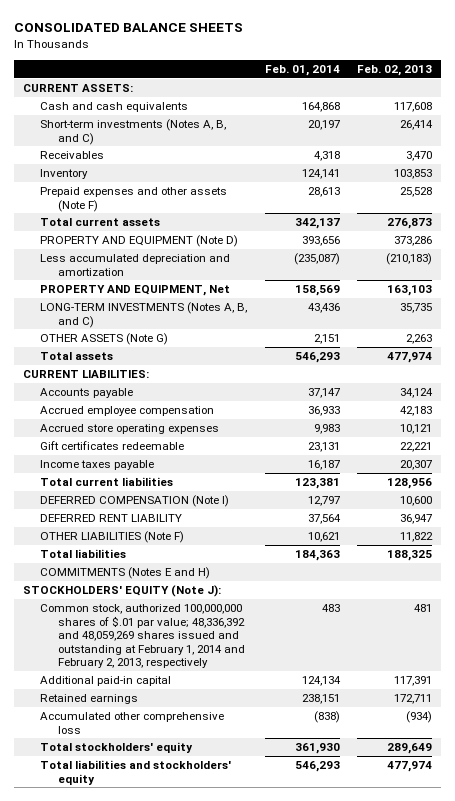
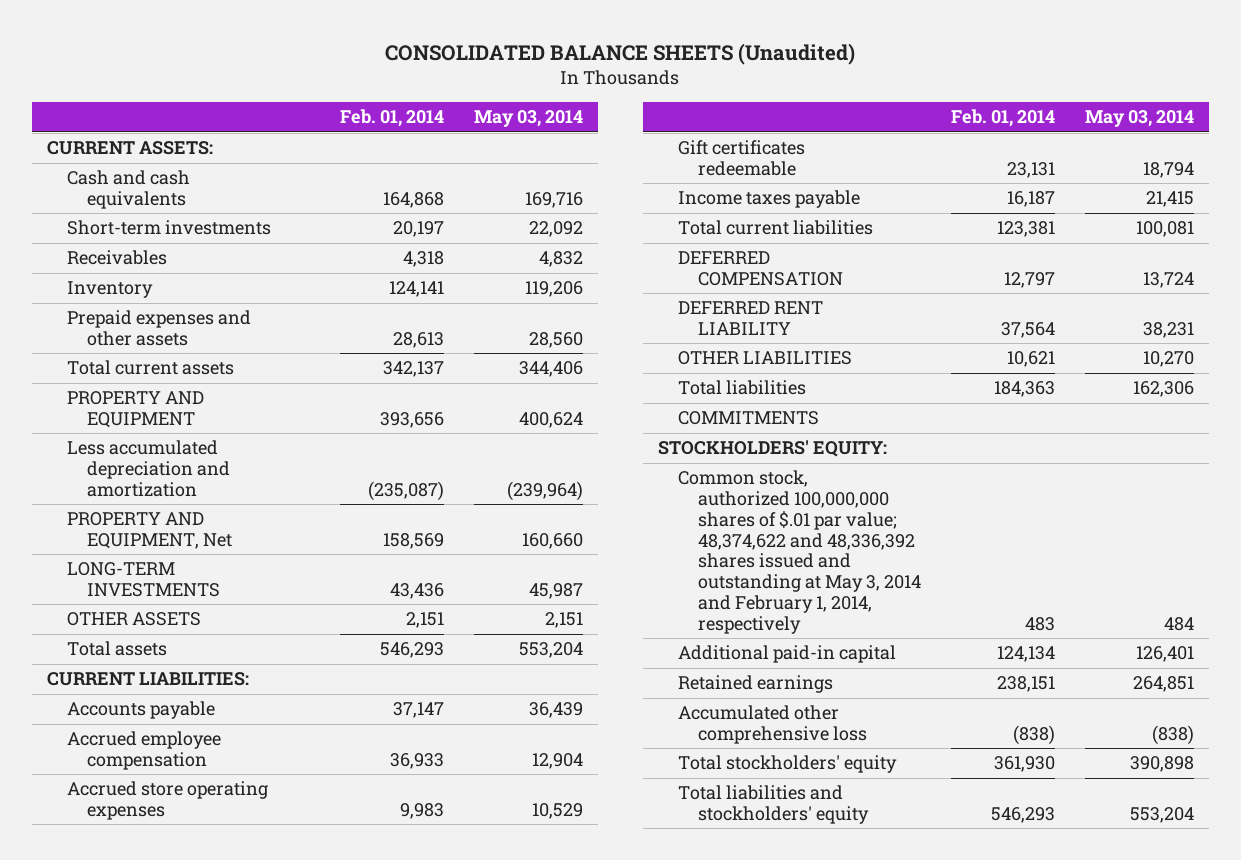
- CONSOLIDATED BALANCE SHEETS
+ CONSOLIDATED BALANCE SHEETS (Unaudited)
- | Feb. 01, 2014 | Feb. 02, 2013
+ | Feb. 01, 2014 | May 03, 2014
- Short-term investments (Notes A, B, and C) | 20,197 | 26,414
+ Short-term investments | 20,197 | 22,092
- Prepaid expenses and other assets (Note F) | 28,613 | 25,528
+ Prepaid expenses and other assets | 28,613 | 28,560
- PROPERTY AND EQUIPMENT (Note D) | 393,656 | 373,286
+ PROPERTY AND EQUIPMENT | 393,656 | 400,624
- LONG-TERM INVESTMENTS (Notes A, B, and C) | 43,436 | 35,735
- OTHER ASSETS (Note G) | 2,151 | 2,263
+ LONG-TERM INVESTMENTS | 43,436 | 45,987
+ OTHER ASSETS | 2,151 | 2,151
- DEFERRED COMPENSATION (Note I) | 12,797 | 10,600
+ DEFERRED COMPENSATION | 12,797 | 13,724
- OTHER LIABILITIES (Note F) | 10,621 | 11,822
+ OTHER LIABILITIES | 10,621 | 10,270
- COMMITMENTS (Notes E and H)
- STOCKHOLDERS' EQUITY (Note J):
- Common stock, authorized 100,000,000 shares of $.01 par value; 48,336,392 and 48,059,269 shares issued and outstanding at February 1, 2014 and February 2, 2013, respectively | 483 | 481
+ COMMITMENTS
+ STOCKHOLDERS' EQUITY:
+ Common stock, authorized 100,000,000 shares of $.01 par value; 48,374,622 and 48,336,392 shares issued and outstanding at May 3, 2014 and February 1, 2014, respectively | 483 | 484

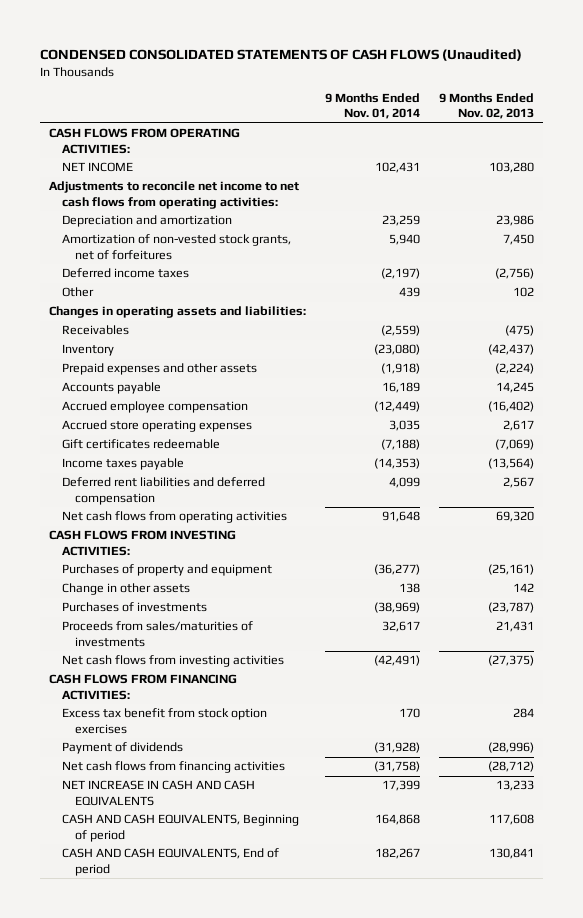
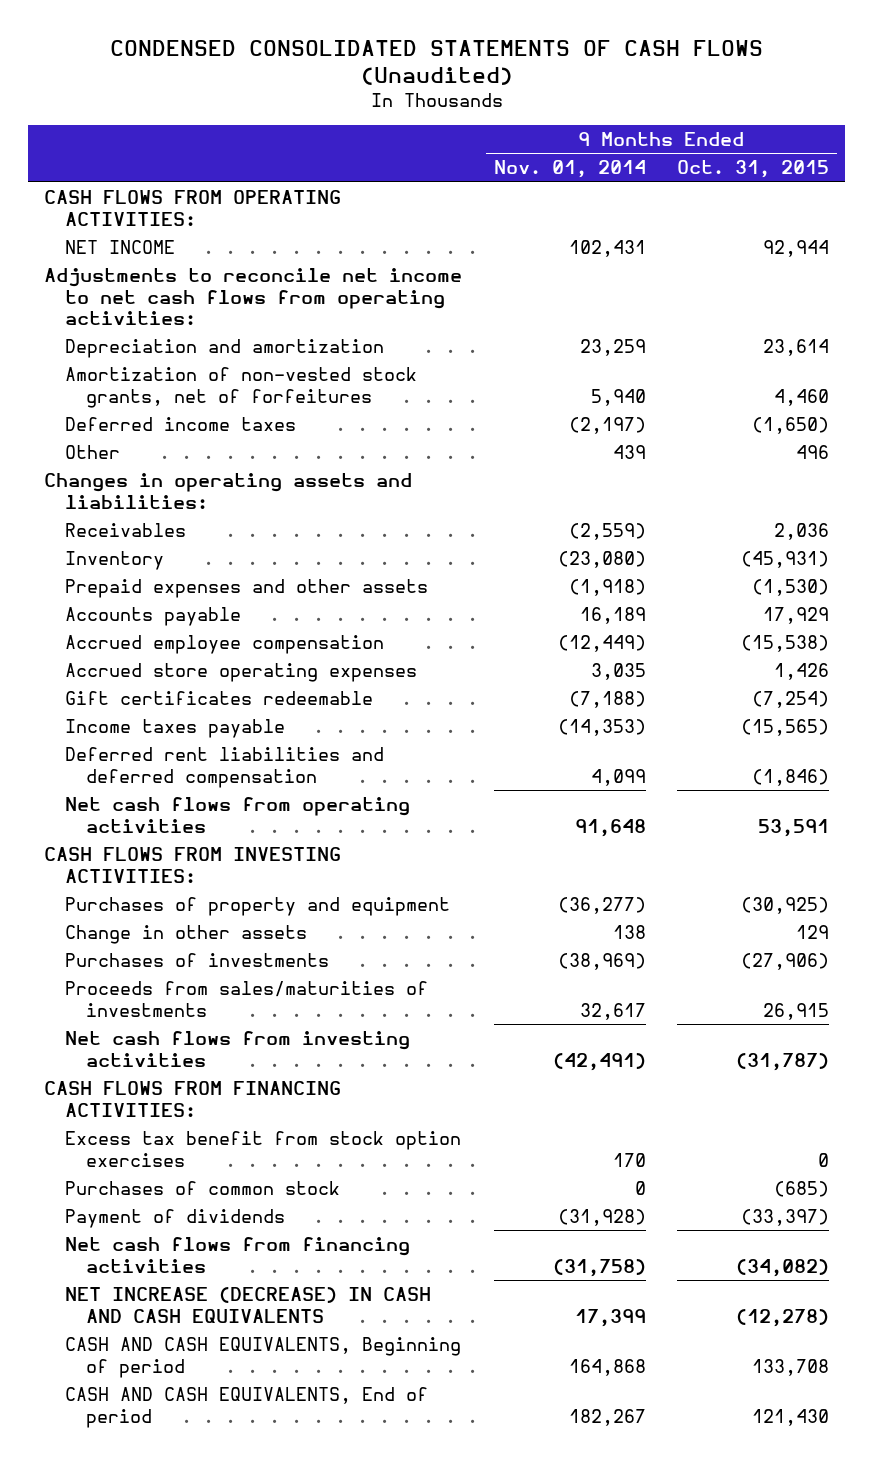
- | 9 Months Ended Nov. 01, 2014 | 9 Months Ended Nov. 02, 2013
+ | 9 Months Ended Nov. 01, 2014 | 9 Months Ended Oct. 31, 2015
+ Purchases of common stock | 0 | (685)
- NET INCREASE IN CASH AND CASH EQUIVALENTS | 17,399 | 13,233
+ NET INCREASE (DECREASE) IN CASH AND CASH EQUIVALENTS | 17,399 | (12,278)

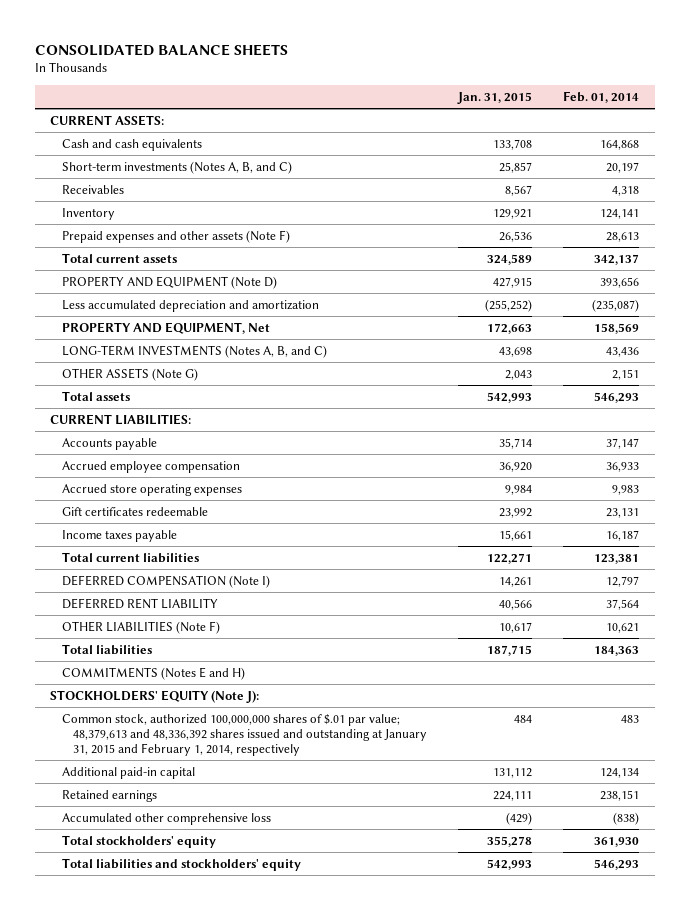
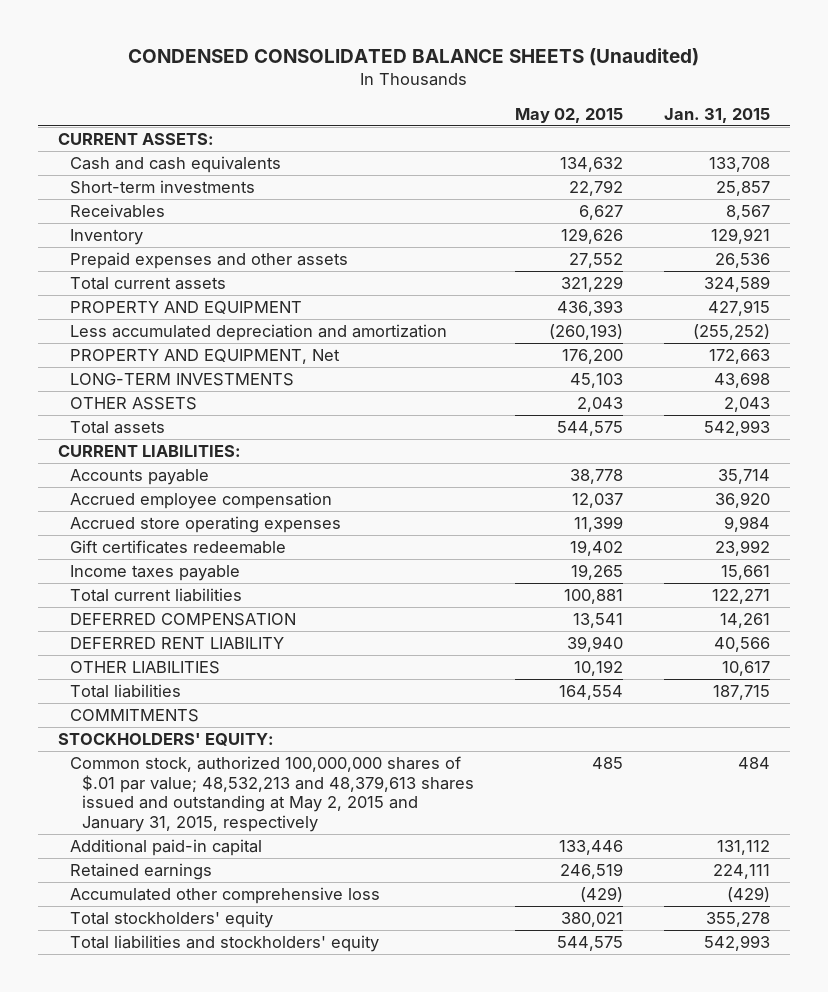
- CONSOLIDATED BALANCE SHEETS
+ CONDENSED CONSOLIDATED BALANCE SHEETS (Unaudited)
- | Jan. 31, 2015 | Feb. 01, 2014
+ | May 02, 2015 | Jan. 31, 2015
- Short-term investments (Notes A, B, and C) | 25,857 | 20,197
+ Short-term investments | 22,792 | 25,857
- Prepaid expenses and other assets (Note F) | 26,536 | 28,613
+ Prepaid expenses and other assets | 27,552 | 26,536
- PROPERTY AND EQUIPMENT (Note D) | 427,915 | 393,656
+ PROPERTY AND EQUIPMENT | 436,393 | 427,915
- LONG-TERM INVESTMENTS (Notes A, B, and C) | 43,698 | 43,436
- OTHER ASSETS (Note G) | 2,043 | 2,151
+ LONG-TERM INVESTMENTS | 45,103 | 43,698
+ OTHER ASSETS | 2,043 | 2,043
- DEFERRED COMPENSATION (Note I) | 14,261 | 12,797
+ DEFERRED COMPENSATION | 13,541 | 14,261
- OTHER LIABILITIES (Note F) | 10,617 | 10,621
+ OTHER LIABILITIES | 10,192 | 10,617
- COMMITMENTS (Notes E and H)
- STOCKHOLDERS' EQUITY (Note J):
- Common stock, authorized 100,000,000 shares of $.01 par value; 48,379,613 and 48,336,392 shares issued and outstanding at January 31, 2015 and February 1, 2014, respectively | 484 | 483
+ COMMITMENTS
+ STOCKHOLDERS' EQUITY:
+ Common stock, authorized 100,000,000 shares of $.01 par value; 48,532,213 and 48,379,613 shares issued and outstanding at May 2, 2015 and January 31, 2015, respectively | 485 | 484

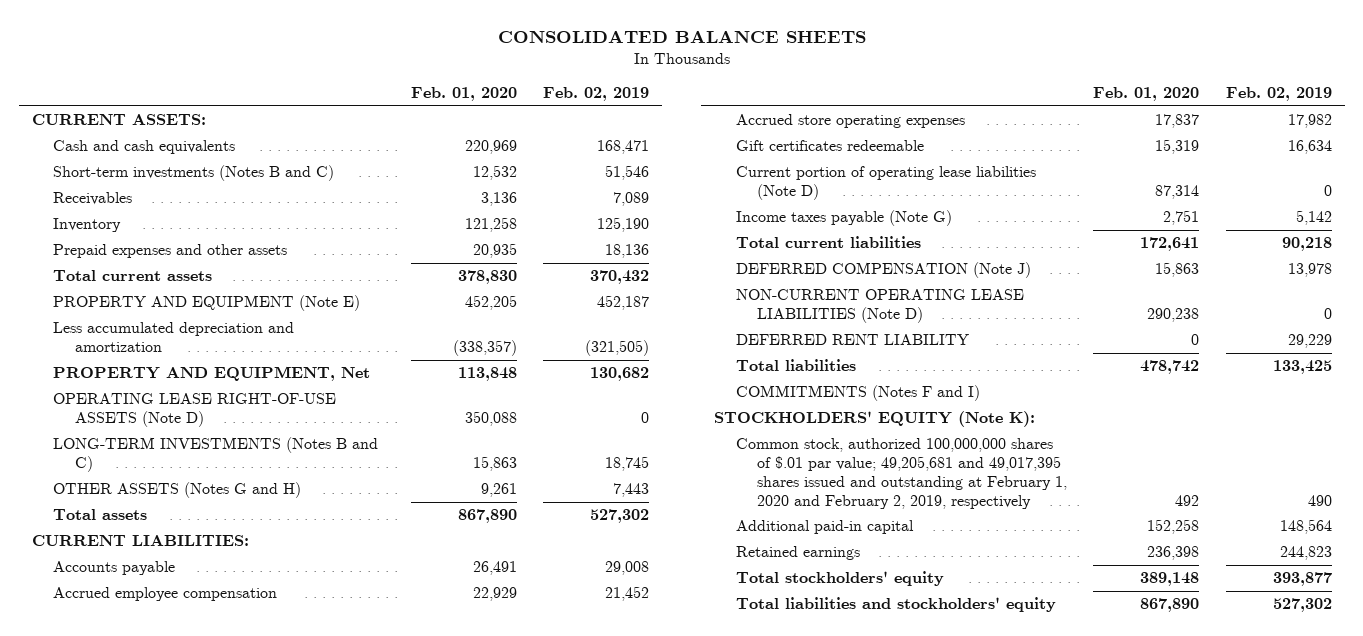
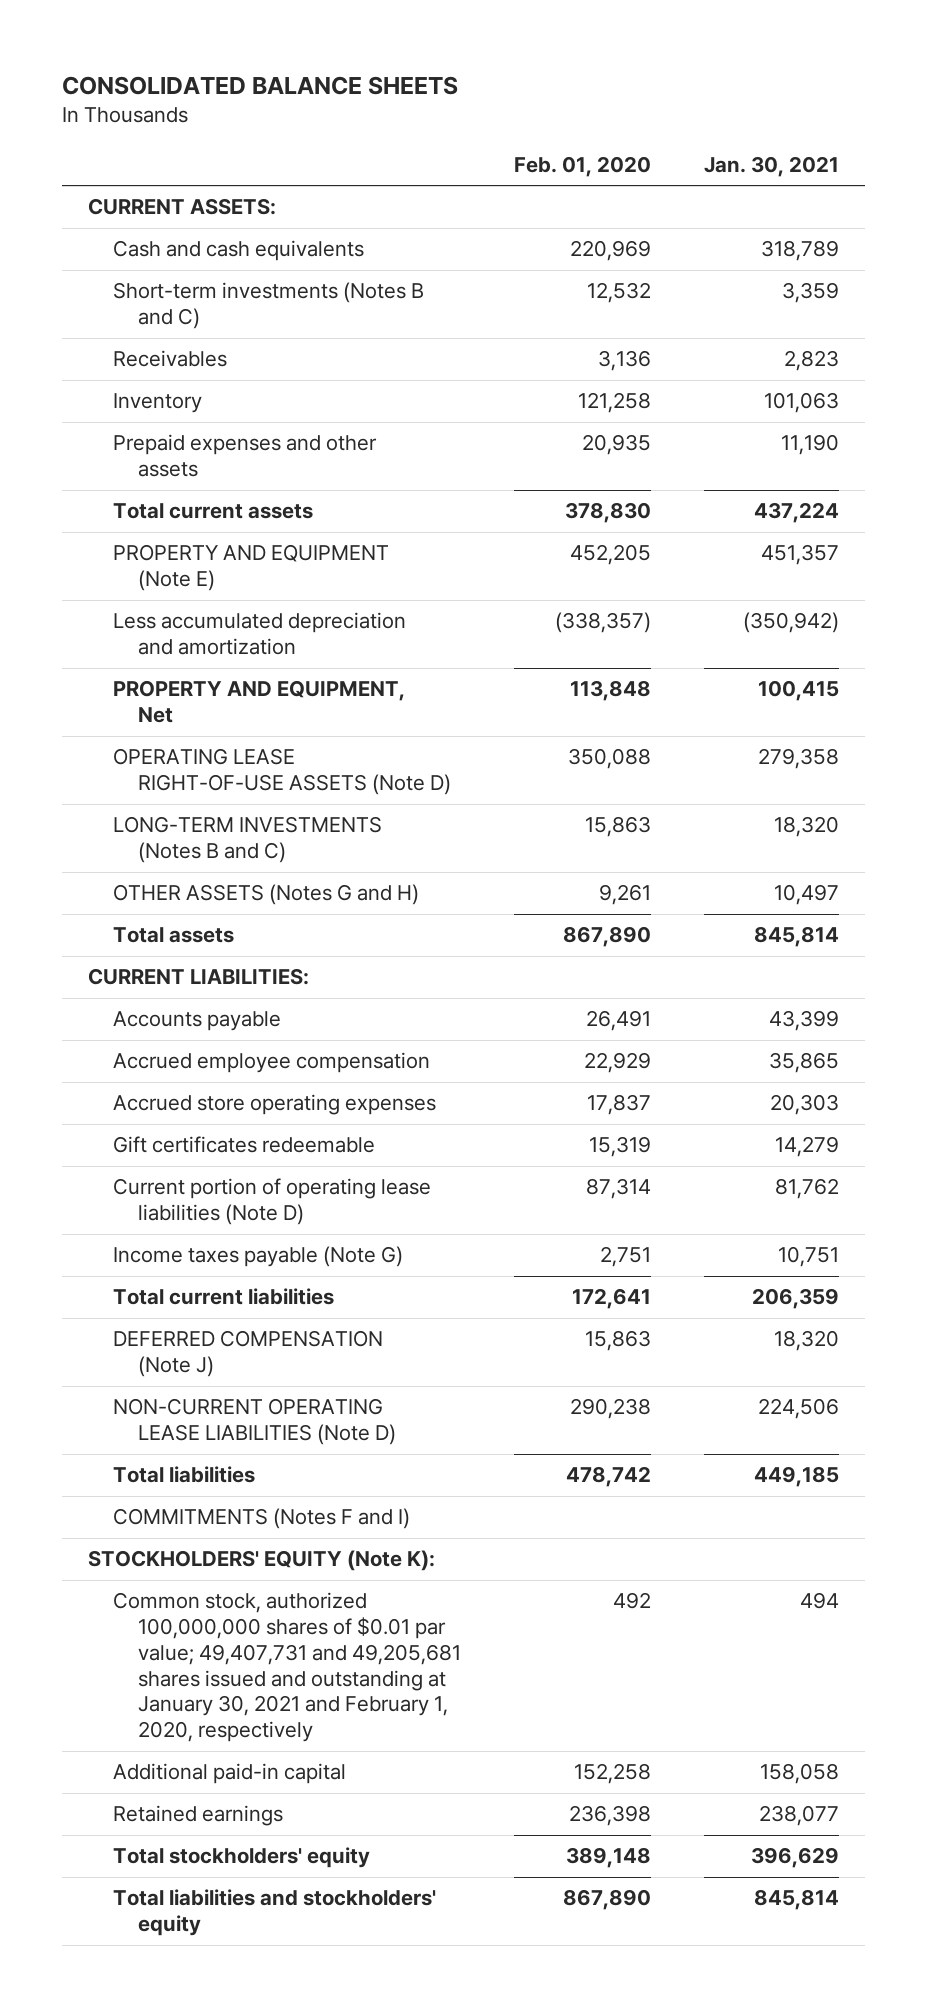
- | Feb. 01, 2020 | Feb. 02, 2019
+ | Feb. 01, 2020 | Jan. 30, 2021
- DEFERRED RENT LIABILITY | 0 | 29,229
- Common stock, authorized 100,000,000 shares of $.01 par value; 49,205,681 and 49,017,395 shares issued and outstanding at February 1, 2020 and February 2, 2019, respectively | 492 | 490
+ Common stock, authorized 100,000,000 shares of $0.01 par value; 49,407,731 and 49,205,681 shares issued and outstanding at January 30, 2021 and February 1, 2020, respectively | 492 | 494

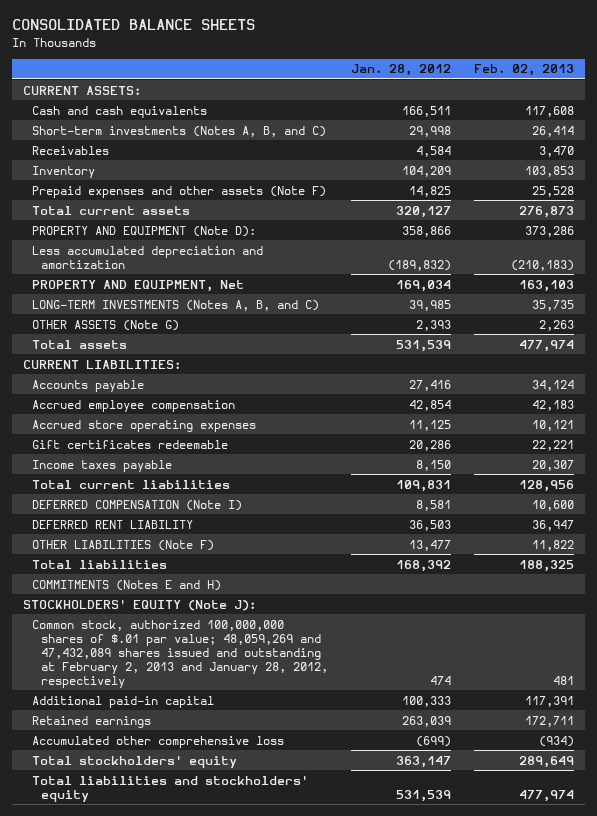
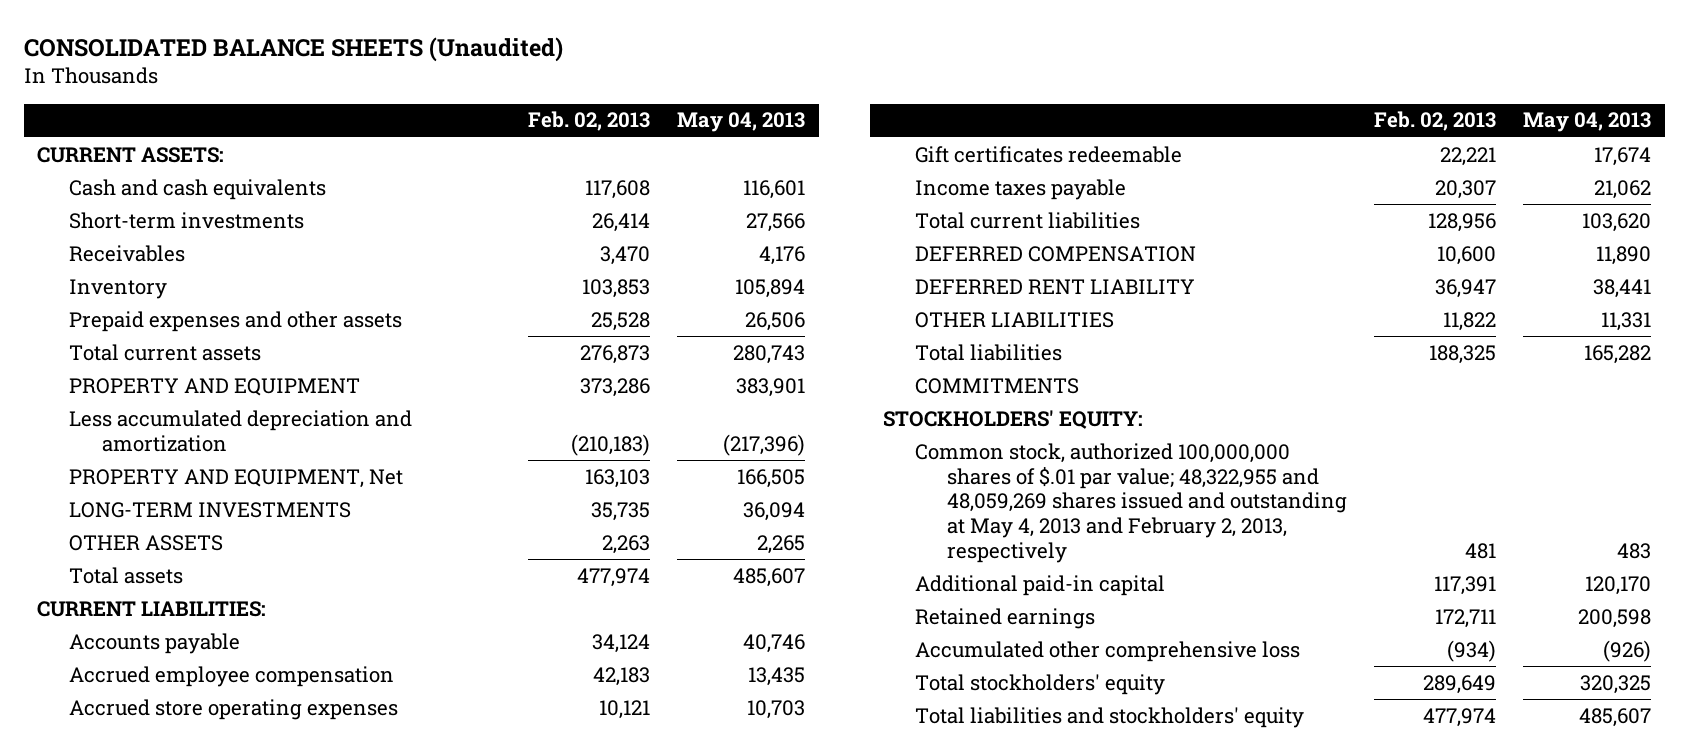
- CONSOLIDATED BALANCE SHEETS
+ CONSOLIDATED BALANCE SHEETS (Unaudited)
- | Jan. 28, 2012 | Feb. 02, 2013
+ | Feb. 02, 2013 | May 04, 2013
- Short-term investments (Notes A, B, and C) | 29,998 | 26,414
+ Short-term investments | 26,414 | 27,566
- Prepaid expenses and other assets (Note F) | 14,825 | 25,528
+ Prepaid expenses and other assets | 25,528 | 26,506
- PROPERTY AND EQUIPMENT (Note D): | 358,866 | 373,286
+ PROPERTY AND EQUIPMENT | 373,286 | 383,901
- LONG-TERM INVESTMENTS (Notes A, B, and C) | 39,985 | 35,735
- OTHER ASSETS (Note G) | 2,393 | 2,263
+ LONG-TERM INVESTMENTS | 35,735 | 36,094
+ OTHER ASSETS | 2,263 | 2,265
- DEFERRED COMPENSATION (Note I) | 8,581 | 10,600
+ DEFERRED COMPENSATION | 10,600 | 11,890
- OTHER LIABILITIES (Note F) | 13,477 | 11,822
+ OTHER LIABILITIES | 11,822 | 11,331
- COMMITMENTS (Notes E and H)
- STOCKHOLDERS' EQUITY (Note J):
- Common stock, authorized 100,000,000 shares of $.01 par value; 48,059,269 and 47,432,089 shares issued and outstanding at February 2, 2013 and January 28, 2012, respectively | 474 | 481
+ COMMITMENTS
+ STOCKHOLDERS' EQUITY:
+ Common stock, authorized 100,000,000 shares of $.01 par value; 48,322,955 and 48,059,269 shares issued and outstanding at May 4, 2013 and February 2, 2013, respectively | 481 | 483

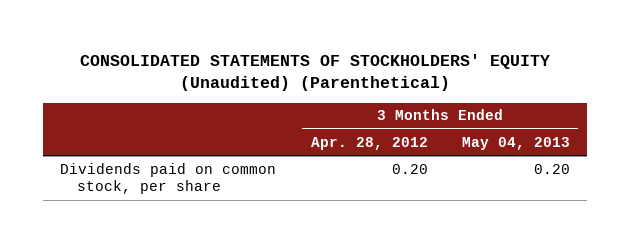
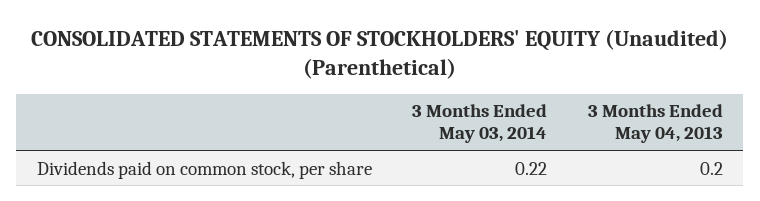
- | 3 Months Ended Apr. 28, 2012 | 3 Months Ended May 04, 2013
+ | 3 Months Ended May 03, 2014 | 3 Months Ended May 04, 2013
- Dividends paid on common stock, per share | 0.20 | 0.20
+ Dividends paid on common stock, per share | 0.22 | 0.2

